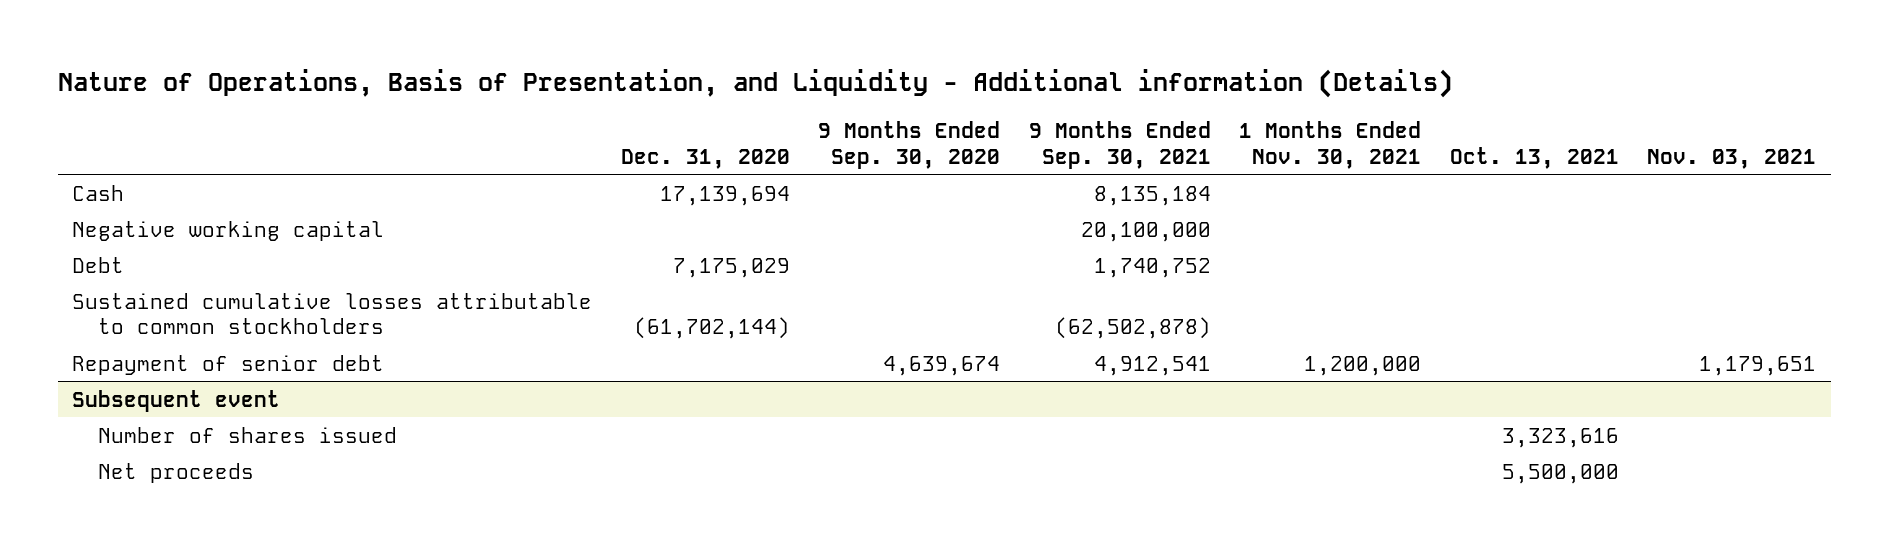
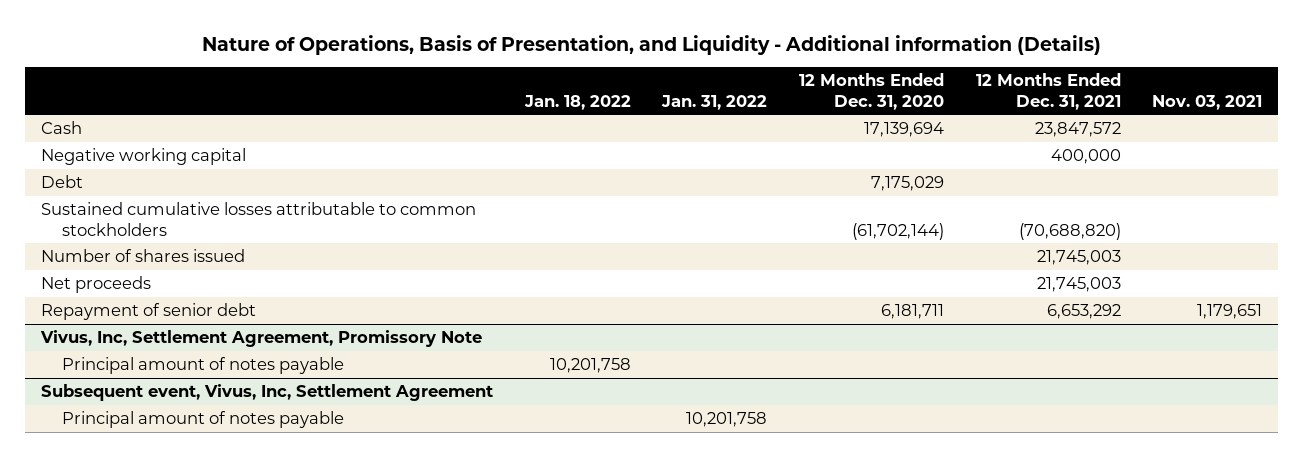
- | Dec. 31, 2020 | 9 Months Ended Sep. 30, 2020 | 9 Months Ended Sep. 30, 2021 | 1 Months Ended Nov. 30, 2021 | Oct. 13, 2021 | Nov. 03, 2021
+ | Jan. 18, 2022 | Jan. 31, 2022 | 12 Months Ended Dec. 31, 2020 | 12 Months Ended Dec. 31, 2021 | Nov. 03, 2021
+ Number of shares issued | | | | 21,745,003 |
+ Net proceeds | | | | 21,745,003 |
- Subsequent event
- Number of shares issued | | | | | 3,323,616 |
- Net proceeds | | | | | 5,500,000 |
+ Vivus, Inc, Settlement Agreement, Promissory Note
+ Principal amount of notes payable | 10,201,758 | | | |
+ Subsequent event, Vivus, Inc, Settlement Agreement
+ Principal amount of notes payable | | 10,201,758 | | |

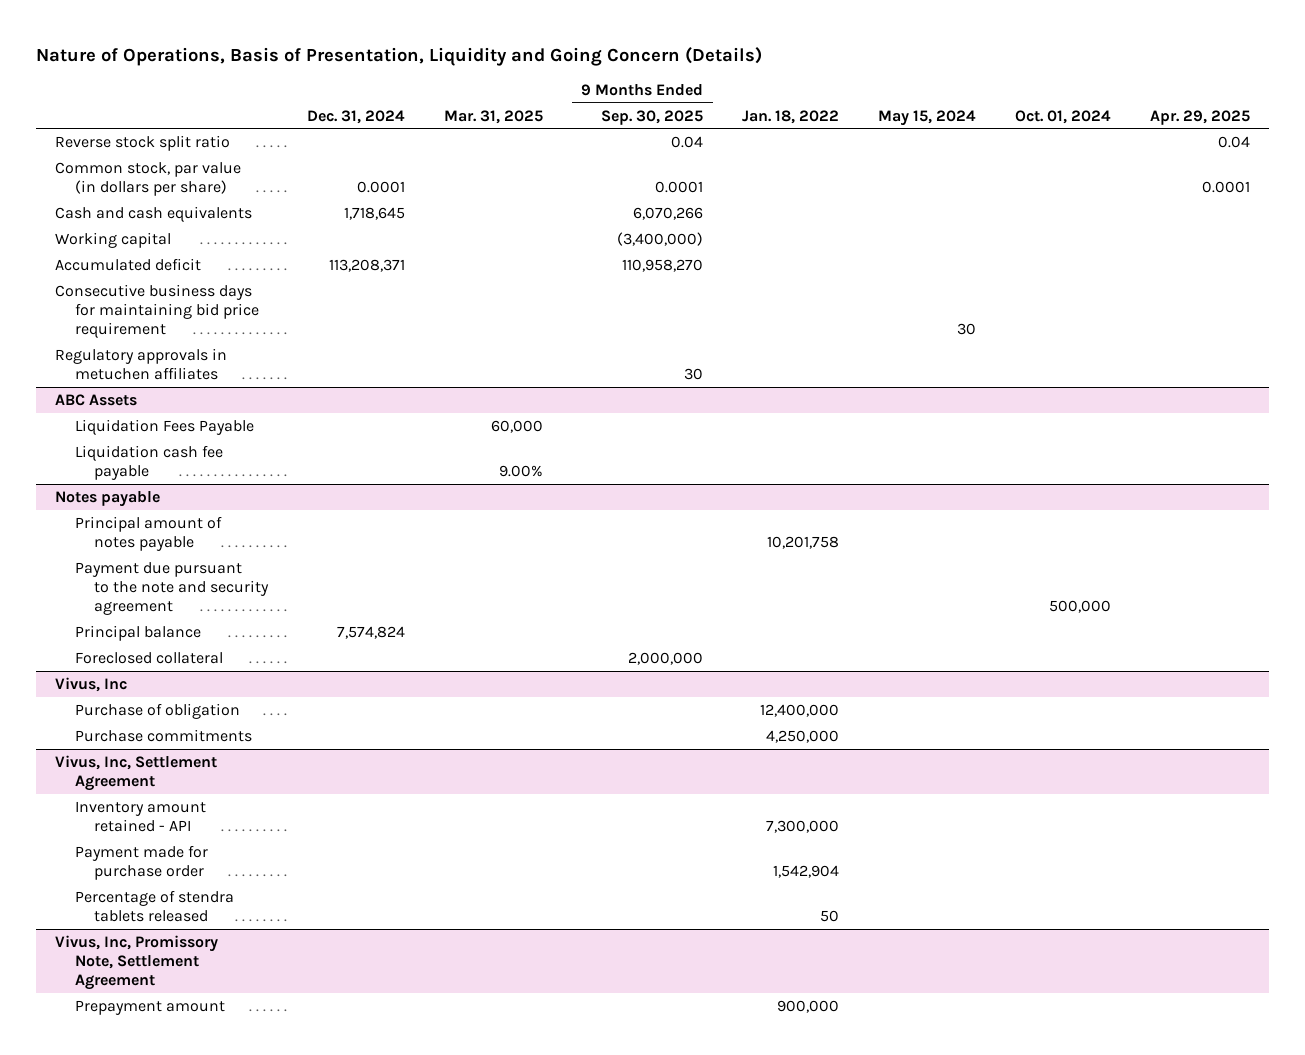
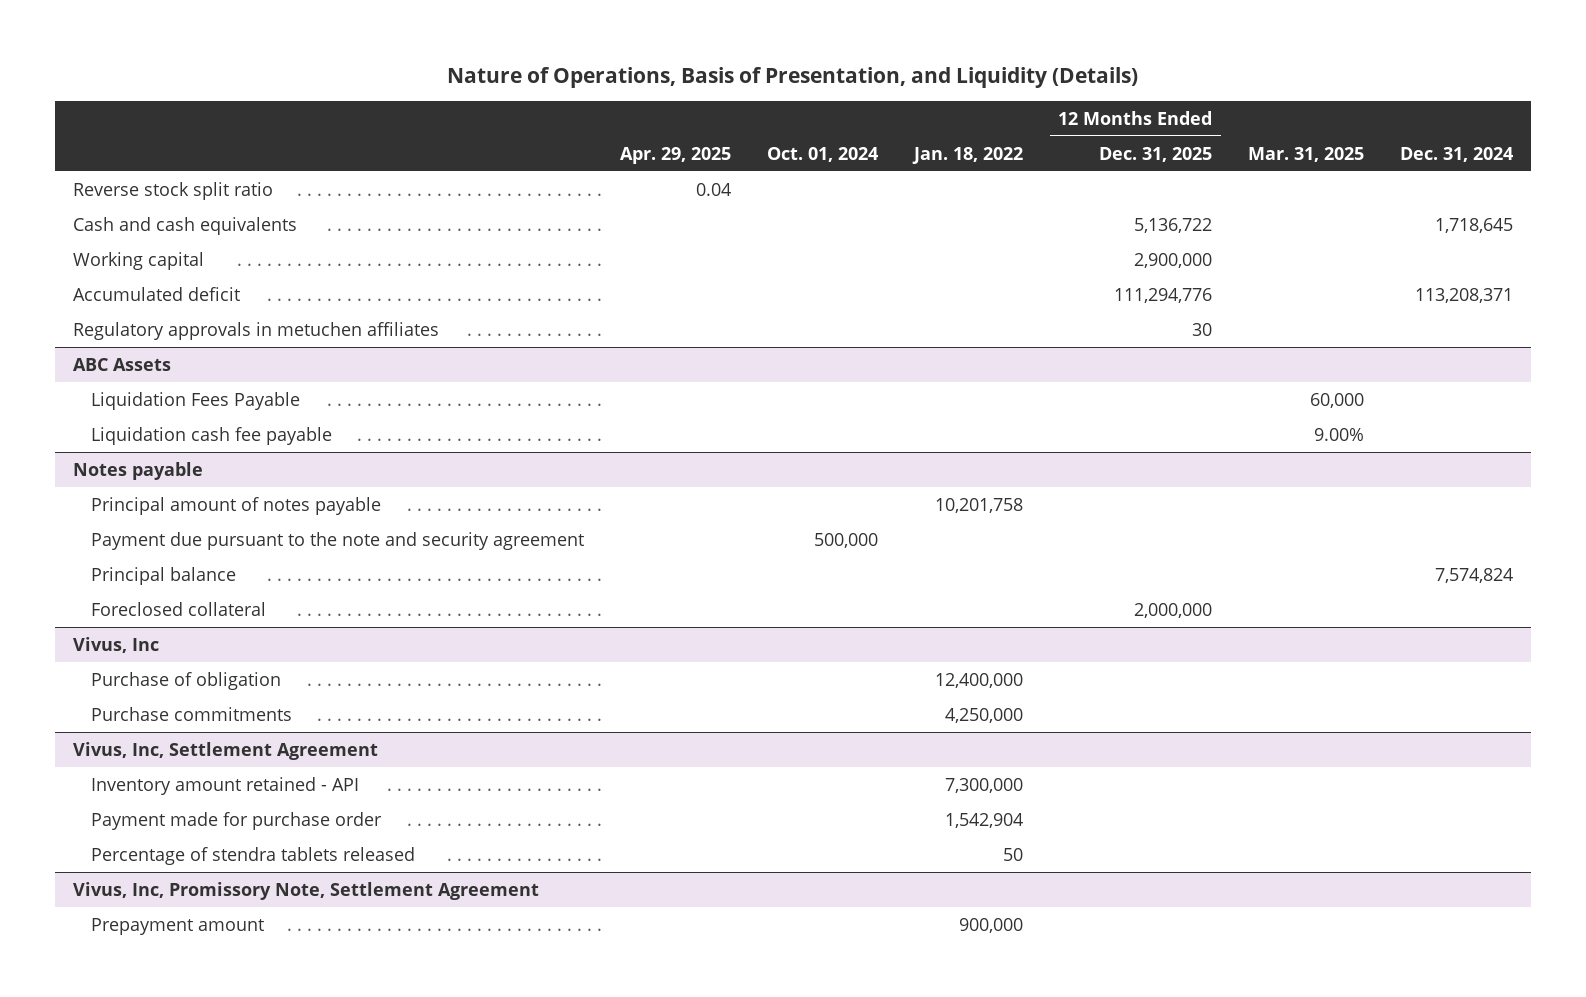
- Nature of Operations, Basis of Presentation, Liquidity and Going Concern (Details)
+ Nature of Operations, Basis of Presentation, and Liquidity (Details)
- | Dec. 31, 2024 | Mar. 31, 2025 | 9 Months Ended Sep. 30, 2025 | Jan. 18, 2022 | May 15, 2024 | Oct. 01, 2024 | Apr. 29, 2025
+ | Apr. 29, 2025 | Oct. 01, 2024 | Jan. 18, 2022 | 12 Months Ended Dec. 31, 2025 | Mar. 31, 2025 | Dec. 31, 2024
- Common stock, par value (in dollars per share) | 0.0001 | | 0.0001 | | | | 0.0001
- Consecutive business days for maintaining bid price requirement | | | | | 30 | |

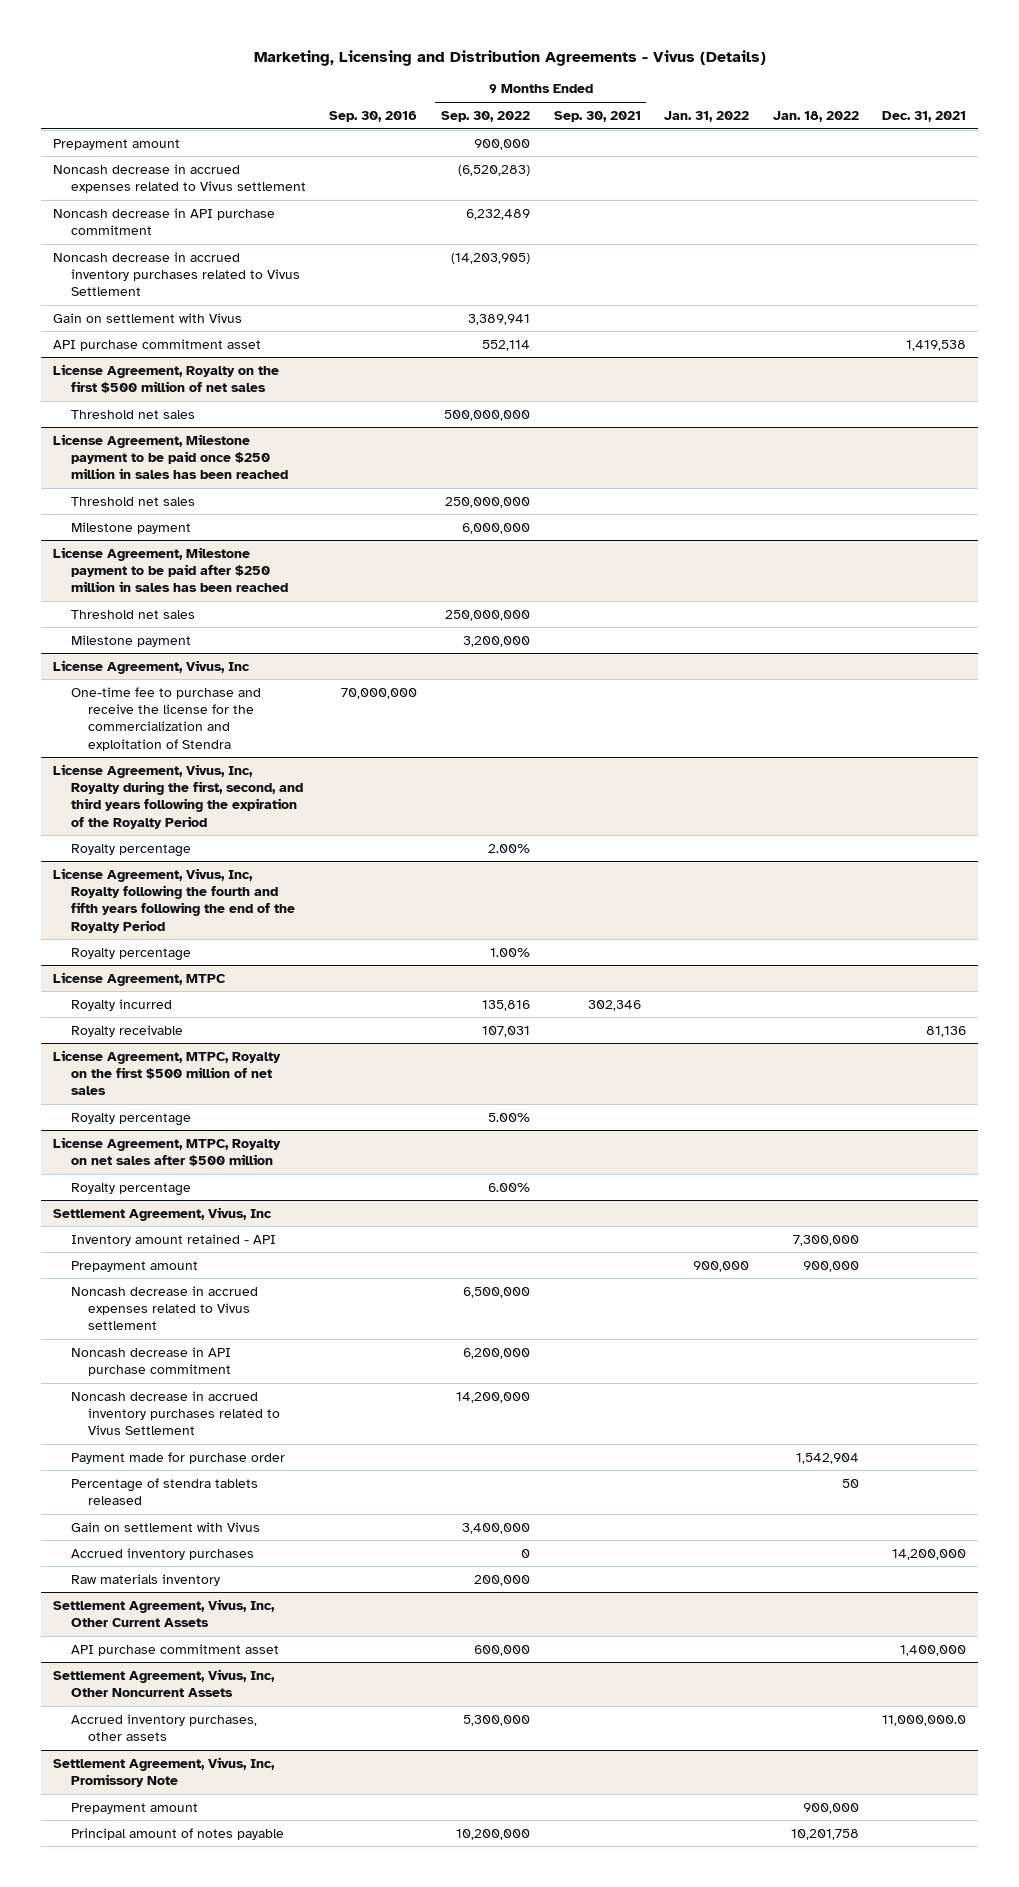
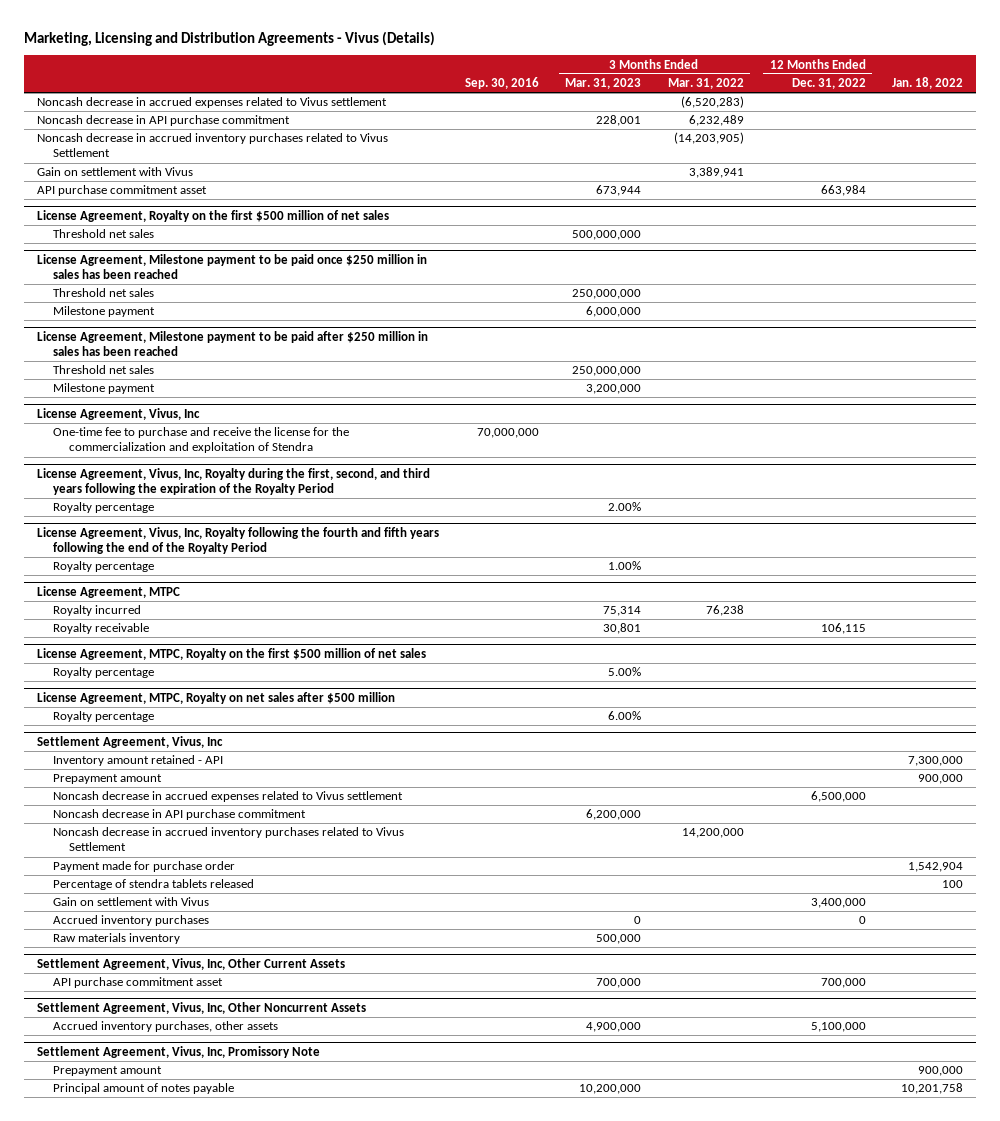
- | Sep. 30, 2016 | 9 Months Ended Sep. 30, 2022 | 9 Months Ended Sep. 30, 2021 | Jan. 31, 2022 | Jan. 18, 2022 | Dec. 31, 2021
+ | Sep. 30, 2016 | 3 Months Ended Mar. 31, 2023 | 3 Months Ended Mar. 31, 2022 | 12 Months Ended Dec. 31, 2022 | Jan. 18, 2022
- Prepayment amount | | 900,000 | | | |
@ Settlement Agreement, Vivus, Inc
- Percentage of stendra tablets released | | | | | 50 |
+ Percentage of stendra tablets released | | | | | 100

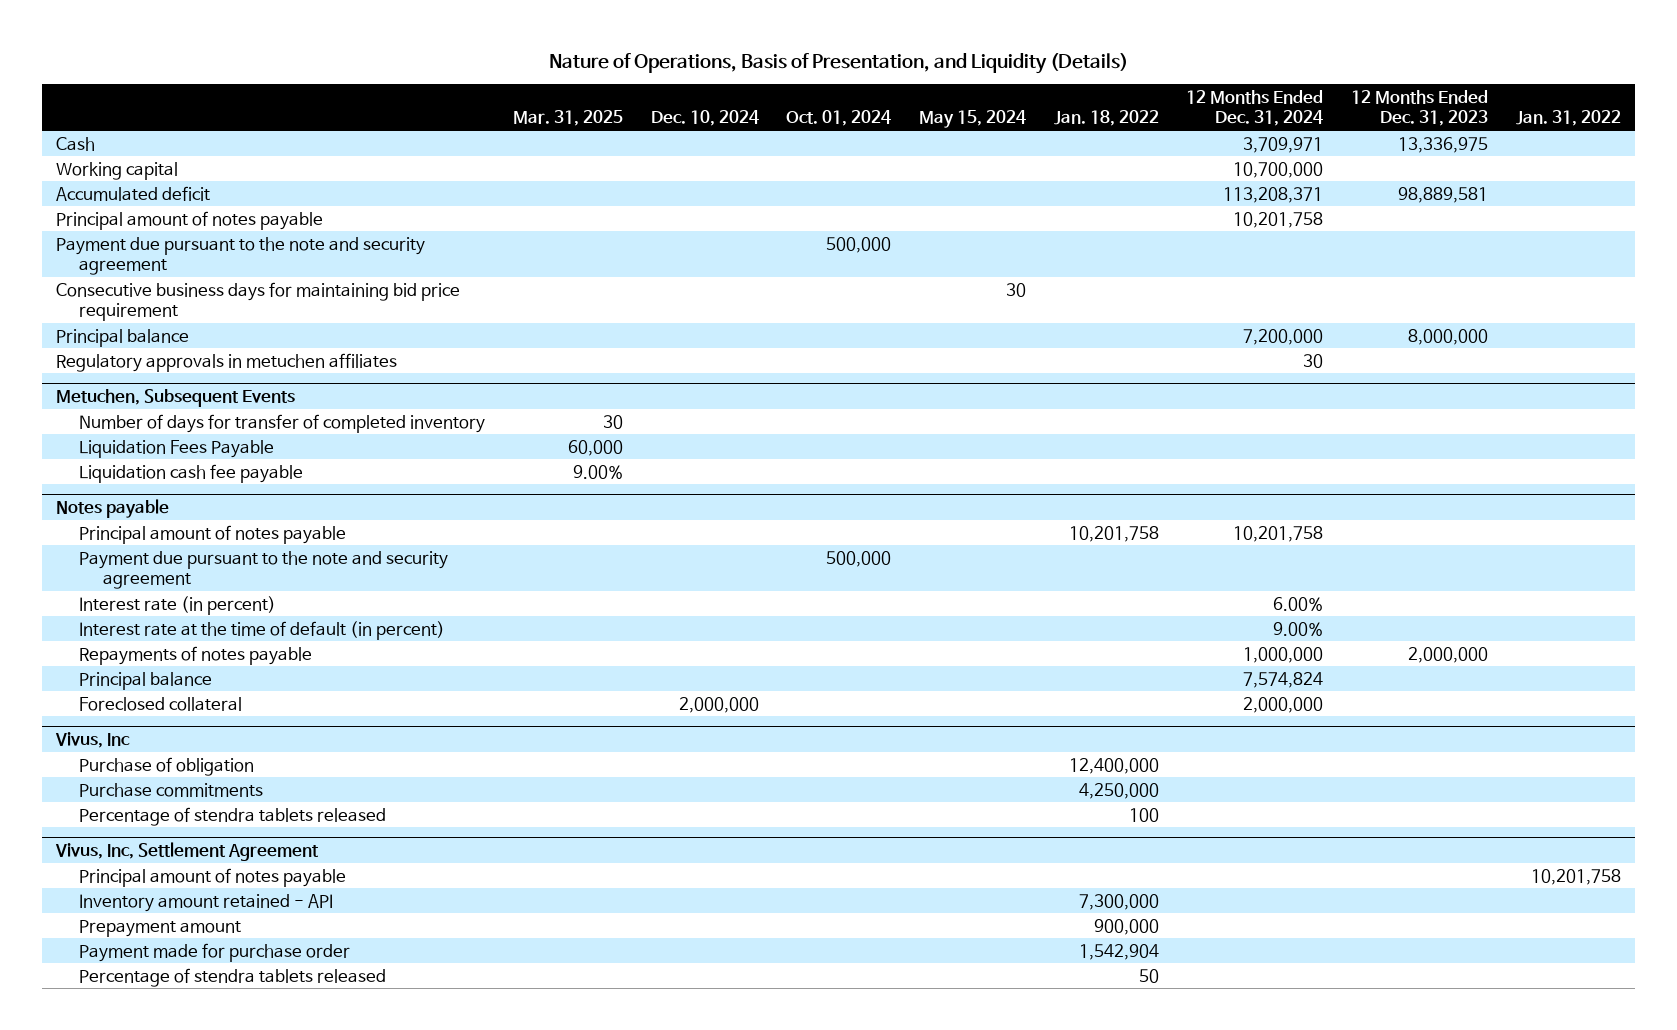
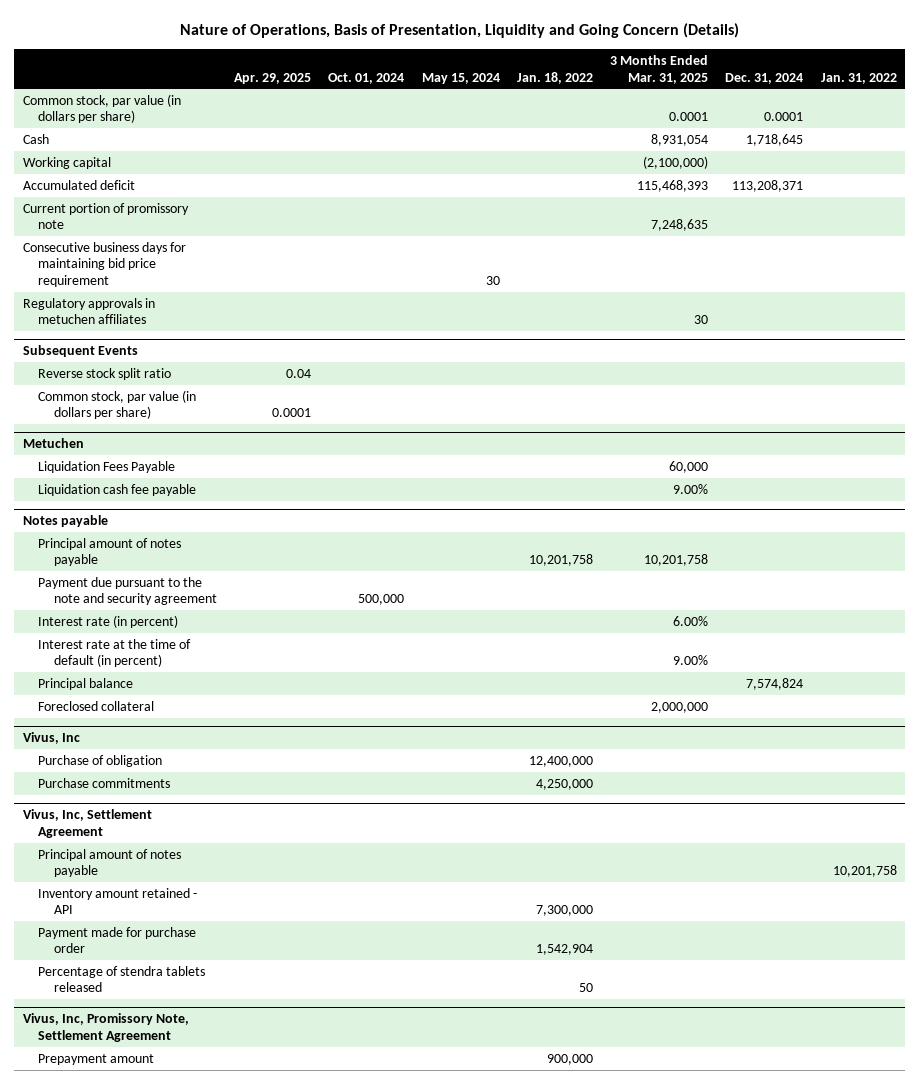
- Nature of Operations, Basis of Presentation, and Liquidity (Details)
+ Nature of Operations, Basis of Presentation, Liquidity and Going Concern (Details)
- | Mar. 31, 2025 | Dec. 10, 2024 | Oct. 01, 2024 | May 15, 2024 | Jan. 18, 2022 | 12 Months Ended Dec. 31, 2024 | 12 Months Ended Dec. 31, 2023 | Jan. 31, 2022
+ | Apr. 29, 2025 | Oct. 01, 2024 | May 15, 2024 | Jan. 18, 2022 | 3 Months Ended Mar. 31, 2025 | Dec. 31, 2024 | Jan. 31, 2022
+ Common stock, par value (in dollars per share) | | | | | 0.0001 | 0.0001 |
- Principal amount of notes payable | | | | | | 10,201,758 | |
- Payment due pursuant to the note and security agreement | | | 500,000 | | | | |
+ Current portion of promissory note | | | | | 7,248,635 | |
- Principal balance | | | | | | 7,200,000 | 8,000,000 |
- Metuchen, Subsequent Events
- Number of days for transfer of completed inventory | 30 | | | | | | |
- Liquidation Fees Payable | 60,000 | | | | | | |
- Liquidation cash fee payable | 9.00% | | | | | | |
+ Subsequent Events
+ Reverse stock split ratio | 0.04 | | | | | |
+ Common stock, par value (in dollars per share) | 0.0001 | | | | | |
+ Metuchen
+ Liquidation Fees Payable | | | | | 60,000 | |
+ Liquidation cash fee payable | | | | | 9.00% | |
@ Notes payable
- Repayments of notes payable | | | | | | 1,000,000 | 2,000,000 |
@ Vivus, Inc
- Percentage of stendra tablets released | | | | | 100 | | |
@ Vivus, Inc, Settlement Agreement
- Prepayment amount | | | | | 900,000 | | |
+ Vivus, Inc, Promissory Note, Settlement Agreement
+ Prepayment amount | | | | 900,000 | | |

